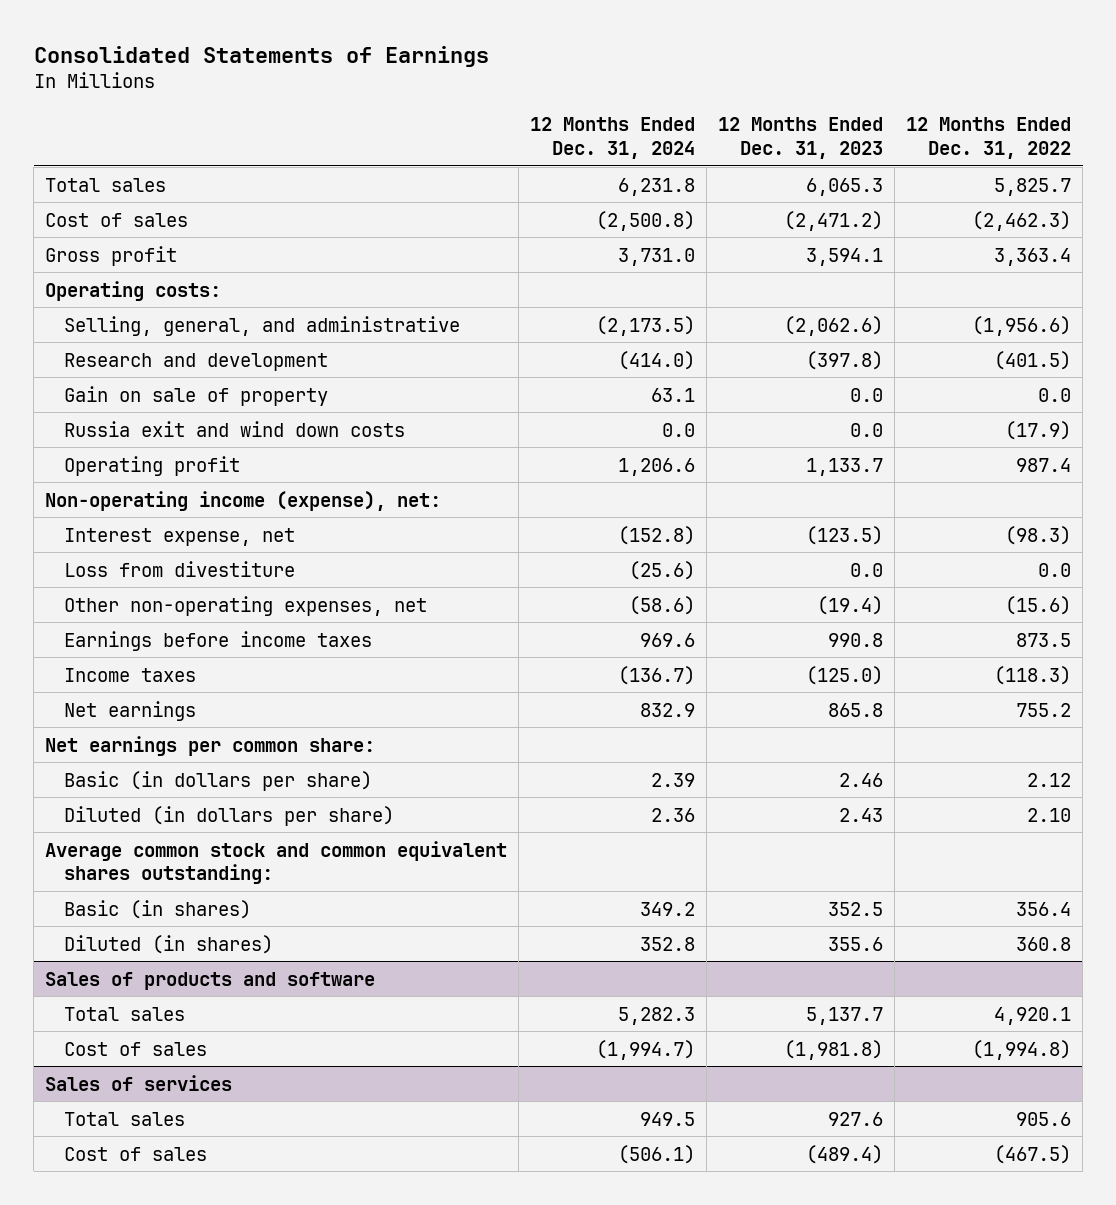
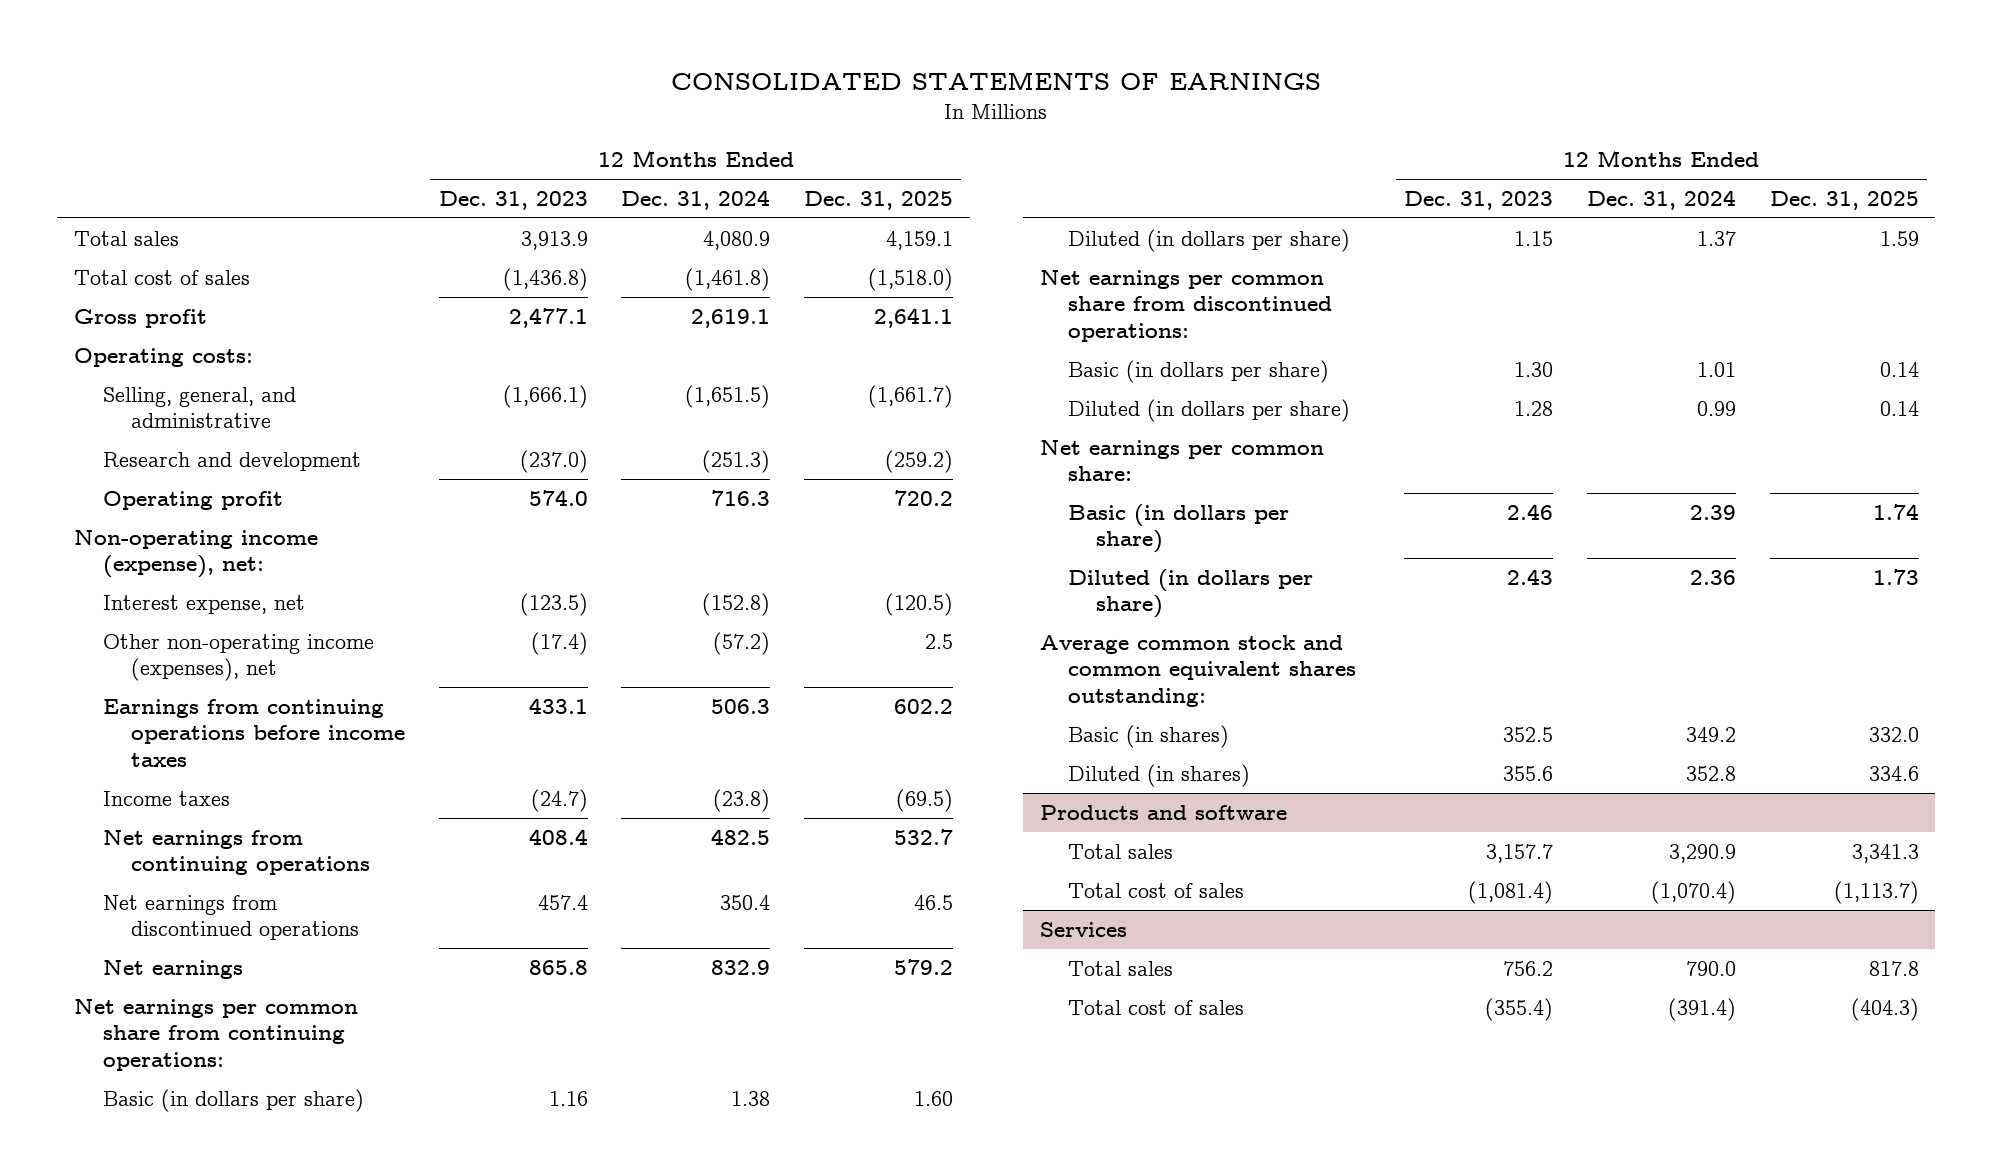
- Consolidated Statements of Earnings
+ CONSOLIDATED STATEMENTS OF EARNINGS
- | 12 Months Ended Dec. 31, 2024 | 12 Months Ended Dec. 31, 2023 | 12 Months Ended Dec. 31, 2022
+ | 12 Months Ended Dec. 31, 2023 | 12 Months Ended Dec. 31, 2024 | 12 Months Ended Dec. 31, 2025
- Total sales | 6,231.8 | 6,065.3 | 5,825.7
- Cost of sales | (2,500.8) | (2,471.2) | (2,462.3)
- Gross profit | 3,731.0 | 3,594.1 | 3,363.4
+ Total sales | 3,913.9 | 4,080.9 | 4,159.1
+ Total cost of sales | (1,436.8) | (1,461.8) | (1,518.0)
+ Gross profit | 2,477.1 | 2,619.1 | 2,641.1
- Selling, general, and administrative | (2,173.5) | (2,062.6) | (1,956.6)
- Research and development | (414.0) | (397.8) | (401.5)
- Gain on sale of property | 63.1 | 0.0 | 0.0
- Russia exit and wind down costs | 0.0 | 0.0 | (17.9)
- Operating profit | 1,206.6 | 1,133.7 | 987.4
+ Selling, general, and administrative | (1,666.1) | (1,651.5) | (1,661.7)
+ Research and development | (237.0) | (251.3) | (259.2)
+ Operating profit | 574.0 | 716.3 | 720.2
- Loss from divestiture | (25.6) | 0.0 | 0.0
- Other non-operating expenses, net | (58.6) | (19.4) | (15.6)
- Earnings before income taxes | 969.6 | 990.8 | 873.5
- Income taxes | (136.7) | (125.0) | (118.3)
+ Other non-operating income (expenses), net | (17.4) | (57.2) | 2.5
+ Earnings from continuing operations before income taxes | 433.1 | 506.3 | 602.2
+ Income taxes | (24.7) | (23.8) | (69.5)
+ Net earnings from continuing operations | 408.4 | 482.5 | 532.7
+ Net earnings from discontinued operations | 457.4 | 350.4 | 46.5
+ Net earnings per common share from continuing operations:
+ Basic (in dollars per share) | 1.16 | 1.38 | 1.60
+ Diluted (in dollars per share) | 1.15 | 1.37 | 1.59
+ Net earnings per common share from discontinued operations:
+ Basic (in dollars per share) | 1.30 | 1.01 | 0.14
+ Diluted (in dollars per share) | 1.28 | 0.99 | 0.14
- Sales of products and software
- Total sales | 5,282.3 | 5,137.7 | 4,920.1
- Cost of sales | (1,994.7) | (1,981.8) | (1,994.8)
- Sales of services
- Total sales | 949.5 | 927.6 | 905.6
- Cost of sales | (506.1) | (489.4) | (467.5)
+ Products and software
+ Total sales | 3,157.7 | 3,290.9 | 3,341.3
+ Total cost of sales | (1,081.4) | (1,070.4) | (1,113.7)
+ Services
+ Total sales | 756.2 | 790.0 | 817.8
+ Total cost of sales | (355.4) | (391.4) | (404.3)

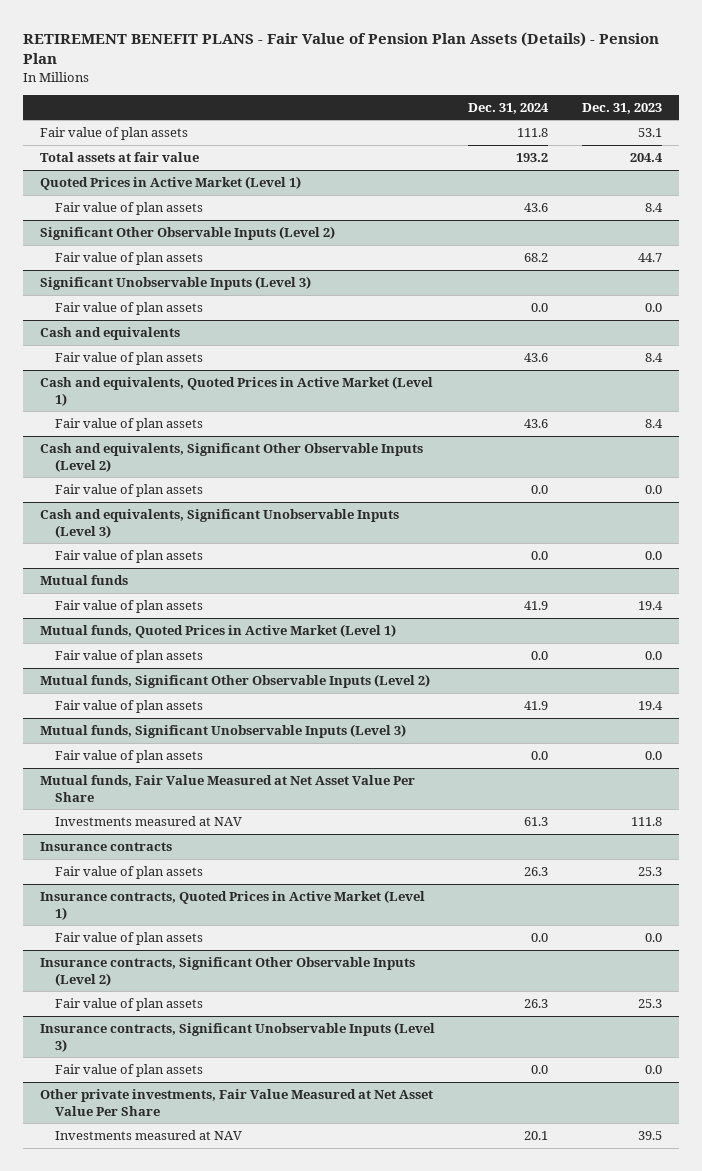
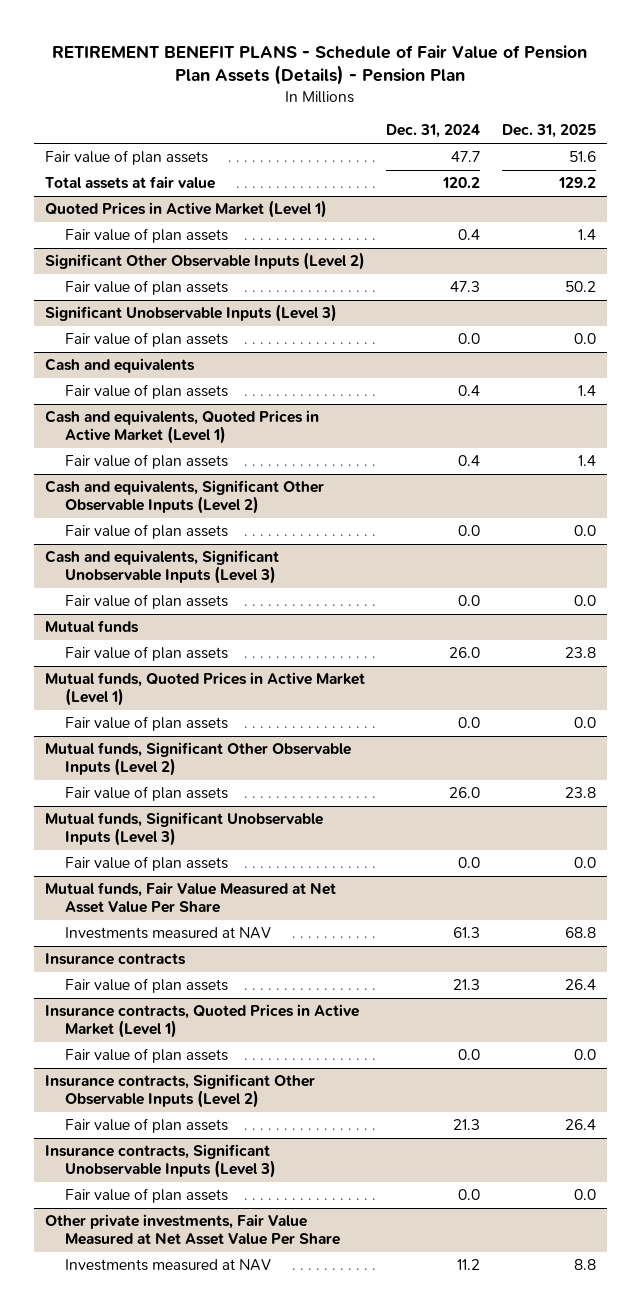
- RETIREMENT BENEFIT PLANS - Fair Value of Pension Plan Assets (Details) - Pension Plan
+ RETIREMENT BENEFIT PLANS - Schedule of Fair Value of Pension Plan Assets (Details) - Pension Plan
- | Dec. 31, 2024 | Dec. 31, 2023
+ | Dec. 31, 2024 | Dec. 31, 2025
- Fair value of plan assets | 111.8 | 53.1
- Total assets at fair value | 193.2 | 204.4
+ Fair value of plan assets | 47.7 | 51.6
+ Total assets at fair value | 120.2 | 129.2
@ Quoted Prices in Active Market (Level 1)
- Fair value of plan assets | 43.6 | 8.4
+ Fair value of plan assets | 0.4 | 1.4
@ Significant Other Observable Inputs (Level 2)
- Fair value of plan assets | 68.2 | 44.7
+ Fair value of plan assets | 47.3 | 50.2
@ Cash and equivalents
- Fair value of plan assets | 43.6 | 8.4
+ Fair value of plan assets | 0.4 | 1.4
@ Cash and equivalents, Quoted Prices in Active Market (Level 1)
- Fair value of plan assets | 43.6 | 8.4
+ Fair value of plan assets | 0.4 | 1.4
@ Mutual funds
- Fair value of plan assets | 41.9 | 19.4
+ Fair value of plan assets | 26.0 | 23.8
@ Mutual funds, Significant Other Observable Inputs (Level 2)
- Fair value of plan assets | 41.9 | 19.4
+ Fair value of plan assets | 26.0 | 23.8
@ Insurance contracts
- Fair value of plan assets | 26.3 | 25.3
+ Fair value of plan assets | 21.3 | 26.4
@ Insurance contracts, Significant Other Observable Inputs (Level 2)
- Fair value of plan assets | 26.3 | 25.3
+ Fair value of plan assets | 21.3 | 26.4
@ Other private investments, Fair Value Measured at Net Asset Value Per Share
- Investments measured at NAV | 20.1 | 39.5
+ Investments measured at NAV | 11.2 | 8.8

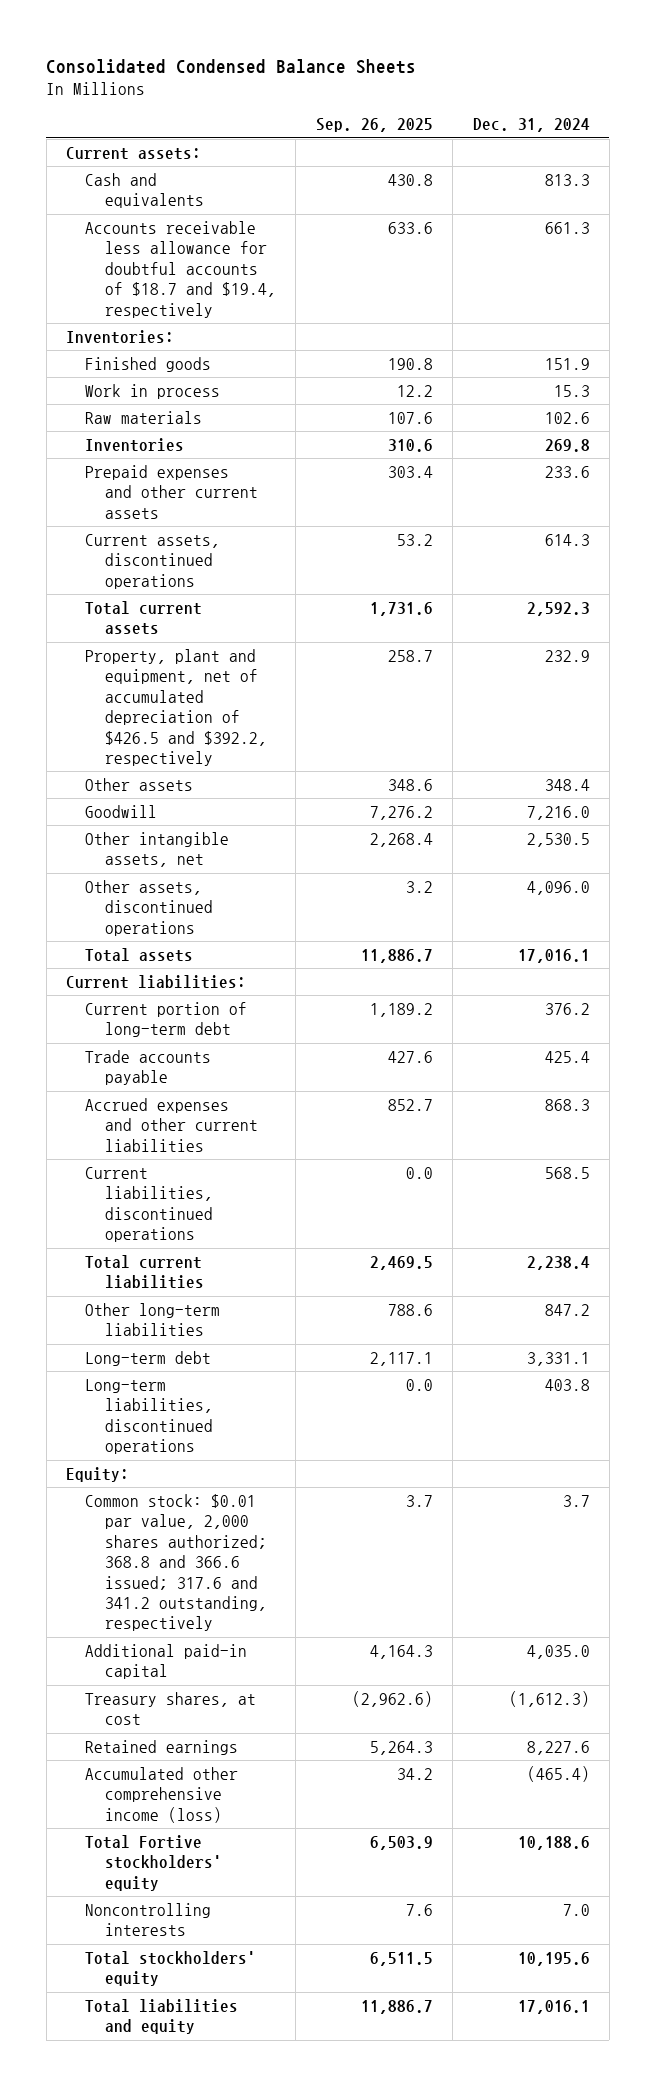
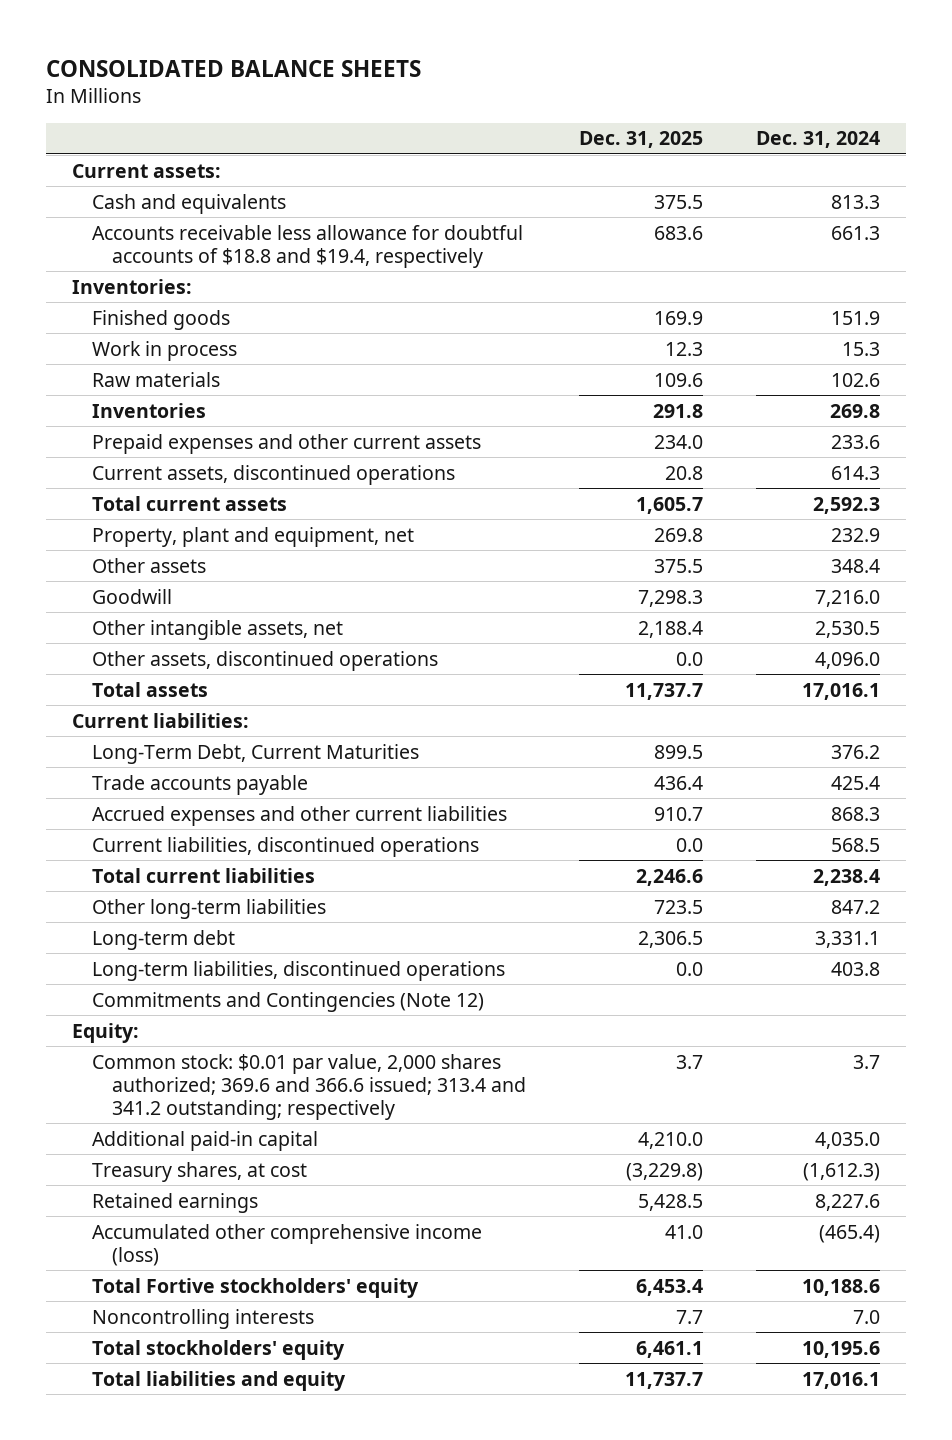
- Consolidated Condensed Balance Sheets
+ CONSOLIDATED BALANCE SHEETS
- | Sep. 26, 2025 | Dec. 31, 2024
+ | Dec. 31, 2025 | Dec. 31, 2024
- Accounts receivable less allowance for doubtful accounts of $18.7 and $19.4, respectively | 633.6 | 661.3
+ Accounts receivable less allowance for doubtful accounts of $18.8 and $19.4, respectively | 683.6 | 661.3
- Property, plant and equipment, net of accumulated depreciation of $426.5 and $392.2, respectively | 258.7 | 232.9
+ Property, plant and equipment, net | 269.8 | 232.9
- Current portion of long-term debt | 1,189.2 | 376.2
+ Long-Term Debt, Current Maturities | 899.5 | 376.2
+ Commitments and Contingencies (Note 12)
- Common stock: $0.01 par value, 2,000 shares authorized; 368.8 and 366.6 issued; 317.6 and 341.2 outstanding, respectively | 3.7 | 3.7
+ Common stock: $0.01 par value, 2,000 shares authorized; 369.6 and 366.6 issued; 313.4 and 341.2 outstanding; respectively | 3.7 | 3.7

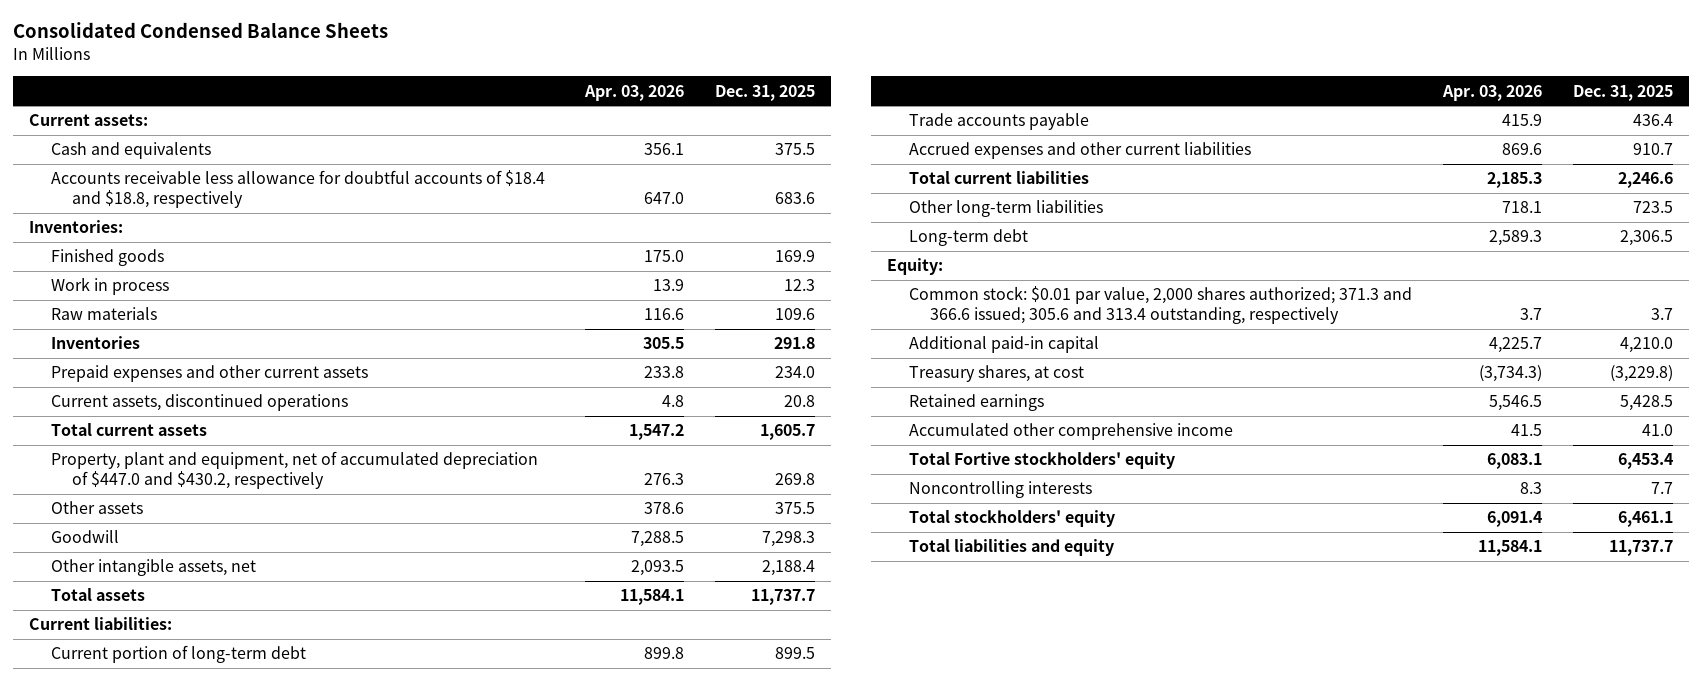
- CONSOLIDATED BALANCE SHEETS
+ Consolidated Condensed Balance Sheets
- | Dec. 31, 2025 | Dec. 31, 2024
+ | Apr. 03, 2026 | Dec. 31, 2025
- Accounts receivable less allowance for doubtful accounts of $18.8 and $19.4, respectively | 683.6 | 661.3
+ Accounts receivable less allowance for doubtful accounts of $18.4 and $18.8, respectively | 647.0 | 683.6
- Property, plant and equipment, net | 269.8 | 232.9
+ Property, plant and equipment, net of accumulated depreciation of $447.0 and $430.2, respectively | 276.3 | 269.8
- Other assets, discontinued operations | 0.0 | 4,096.0
- Long-Term Debt, Current Maturities | 899.5 | 376.2
+ Current portion of long-term debt | 899.8 | 899.5
- Current liabilities, discontinued operations | 0.0 | 568.5
- Long-term liabilities, discontinued operations | 0.0 | 403.8
- Commitments and Contingencies (Note 12)
- Common stock: $0.01 par value, 2,000 shares authorized; 369.6 and 366.6 issued; 313.4 and 341.2 outstanding; respectively | 3.7 | 3.7
+ Common stock: $0.01 par value, 2,000 shares authorized; 371.3 and 366.6 issued; 305.6 and 313.4 outstanding, respectively | 3.7 | 3.7
- Accumulated other comprehensive income (loss) | 41.0 | (465.4)
+ Accumulated other comprehensive income | 41.5 | 41.0

